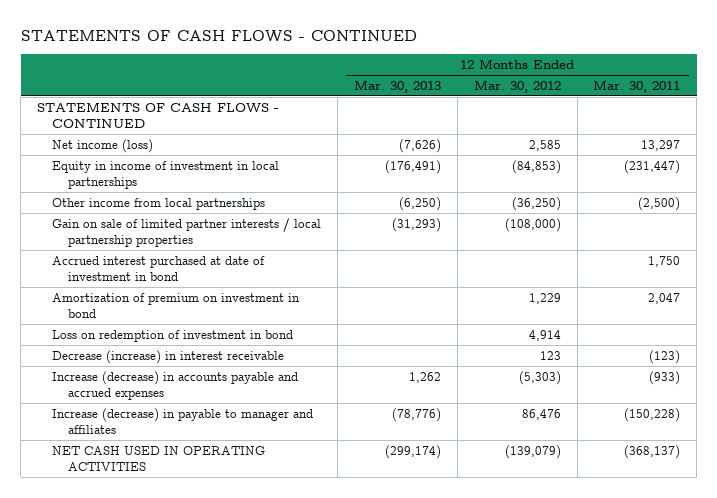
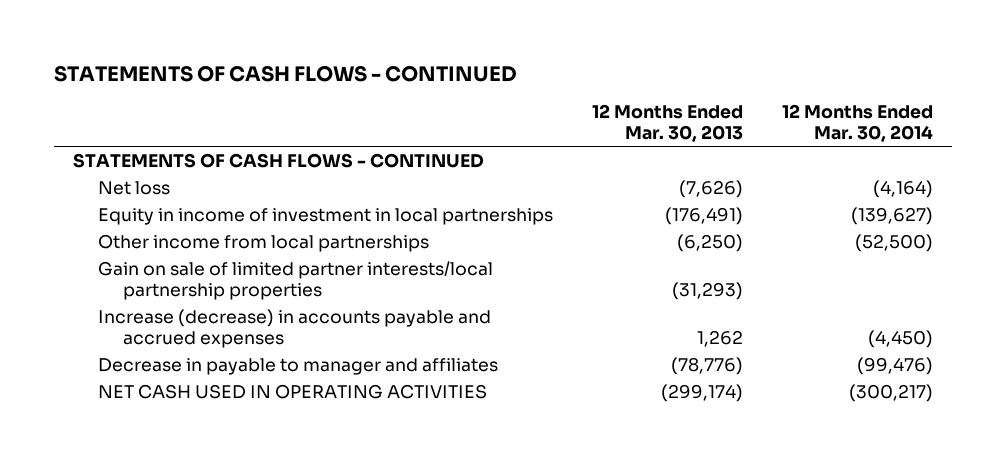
- | 12 Months Ended Mar. 30, 2013 | 12 Months Ended Mar. 30, 2012 | 12 Months Ended Mar. 30, 2011
+ | 12 Months Ended Mar. 30, 2013 | 12 Months Ended Mar. 30, 2014
- Net income (loss) | (7,626) | 2,585 | 13,297
+ Net loss | (7,626) | (4,164)
- Gain on sale of limited partner interests / local partnership properties | (31,293) | (108,000) |
- Accrued interest purchased at date of investment in bond | | | 1,750
- Amortization of premium on investment in bond | | 1,229 | 2,047
- Loss on redemption of investment in bond | | 4,914 |
- Decrease (increase) in interest receivable | | 123 | (123)
+ Gain on sale of limited partner interests/local partnership properties | (31,293) |
- Increase (decrease) in payable to manager and affiliates | (78,776) | 86,476 | (150,228)
+ Decrease in payable to manager and affiliates | (78,776) | (99,476)

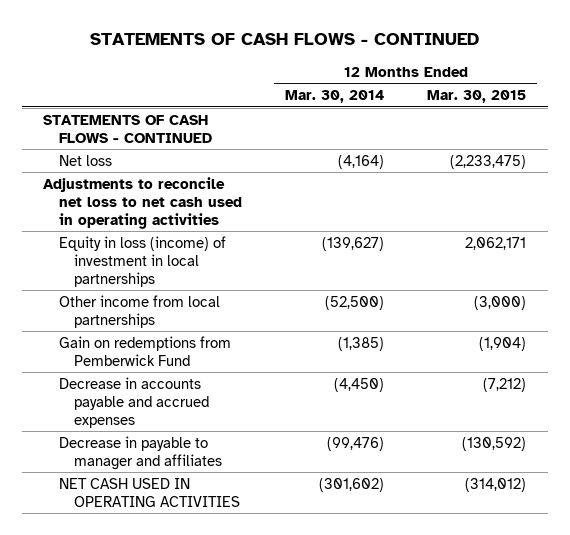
- | 12 Months Ended Mar. 30, 2013 | 12 Months Ended Mar. 30, 2014
+ | 12 Months Ended Mar. 30, 2014 | 12 Months Ended Mar. 30, 2015
- Equity in income of investment in local partnerships | (176,491) | (139,627)
+ Adjustments to reconcile net loss to net cash used in operating activities
+ Equity in loss (income) of investment in local partnerships | (139,627) | 2,062,171
- Gain on sale of limited partner interests/local partnership properties | (31,293) |
- Increase (decrease) in accounts payable and accrued expenses | 1,262 | (4,450)
+ Gain on redemptions from Pemberwick Fund | (1,385) | (1,904)
+ Decrease in accounts payable and accrued expenses | (4,450) | (7,212)
- NET CASH USED IN OPERATING ACTIVITIES | (299,174) | (300,217)
+ NET CASH USED IN OPERATING ACTIVITIES | (301,602) | (314,012)

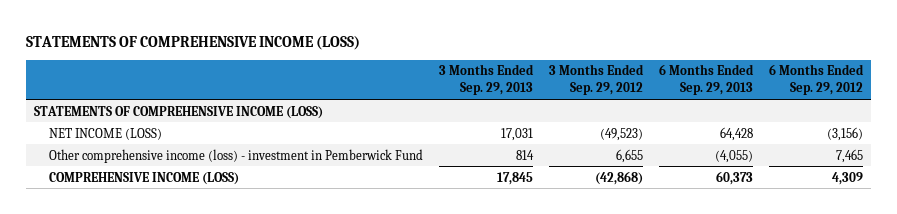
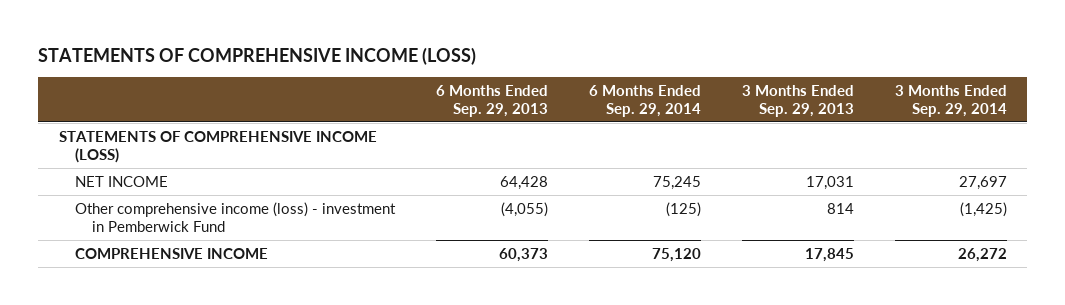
- | 3 Months Ended Sep. 29, 2013 | 3 Months Ended Sep. 29, 2012 | 6 Months Ended Sep. 29, 2013 | 6 Months Ended Sep. 29, 2012
+ | 6 Months Ended Sep. 29, 2013 | 6 Months Ended Sep. 29, 2014 | 3 Months Ended Sep. 29, 2013 | 3 Months Ended Sep. 29, 2014
- NET INCOME (LOSS) | 17,031 | (49,523) | 64,428 | (3,156)
+ NET INCOME | 64,428 | 75,245 | 17,031 | 27,697
- COMPREHENSIVE INCOME (LOSS) | 17,845 | (42,868) | 60,373 | 4,309
+ COMPREHENSIVE INCOME | 60,373 | 75,120 | 17,845 | 26,272

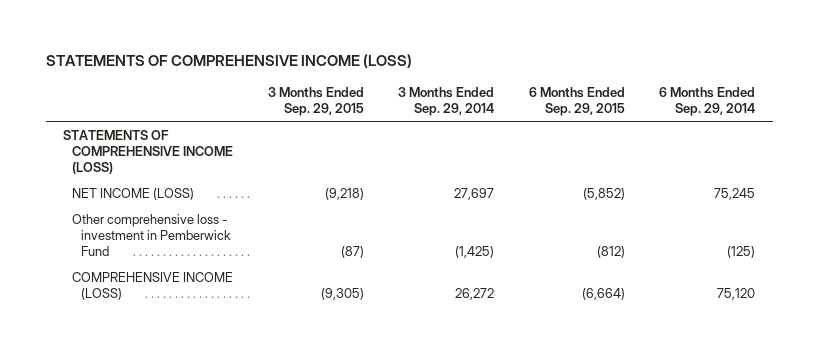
- | 6 Months Ended Sep. 29, 2013 | 6 Months Ended Sep. 29, 2014 | 3 Months Ended Sep. 29, 2013 | 3 Months Ended Sep. 29, 2014
+ | 3 Months Ended Sep. 29, 2015 | 3 Months Ended Sep. 29, 2014 | 6 Months Ended Sep. 29, 2015 | 6 Months Ended Sep. 29, 2014
- NET INCOME | 64,428 | 75,245 | 17,031 | 27,697
- Other comprehensive income (loss) - investment in Pemberwick Fund | (4,055) | (125) | 814 | (1,425)
- COMPREHENSIVE INCOME | 60,373 | 75,120 | 17,845 | 26,272
+ NET INCOME (LOSS) | (9,218) | 27,697 | (5,852) | 75,245
+ Other comprehensive loss - investment in Pemberwick Fund | (87) | (1,425) | (812) | (125)
+ COMPREHENSIVE INCOME (LOSS) | (9,305) | 26,272 | (6,664) | 75,120

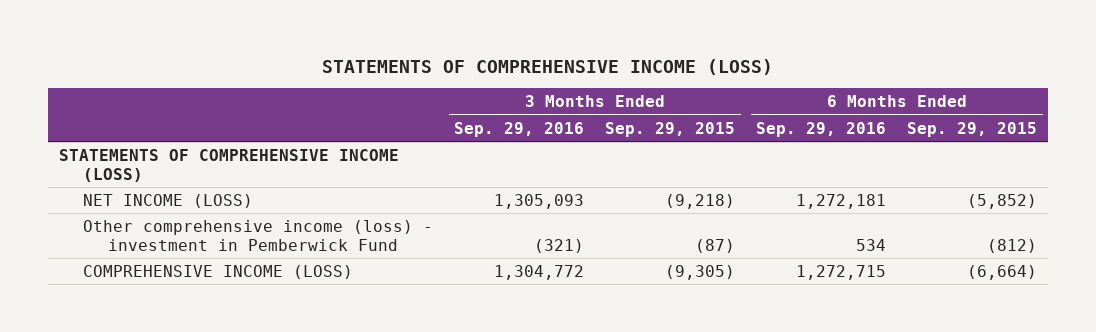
- | 3 Months Ended Sep. 29, 2015 | 3 Months Ended Sep. 29, 2014 | 6 Months Ended Sep. 29, 2015 | 6 Months Ended Sep. 29, 2014
+ | 3 Months Ended Sep. 29, 2016 | 3 Months Ended Sep. 29, 2015 | 6 Months Ended Sep. 29, 2016 | 6 Months Ended Sep. 29, 2015
- Other comprehensive loss - investment in Pemberwick Fund | (87) | (1,425) | (812) | (125)
+ Other comprehensive income (loss) - investment in Pemberwick Fund | (321) | (87) | 534 | (812)

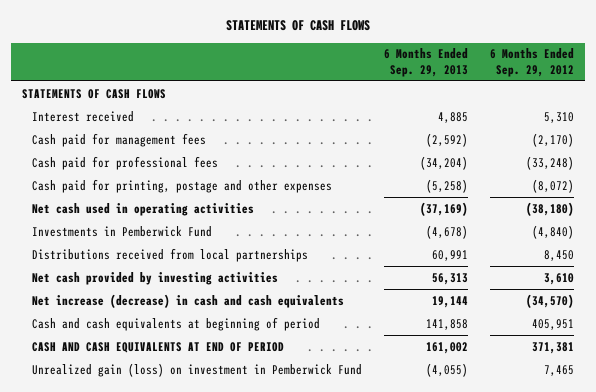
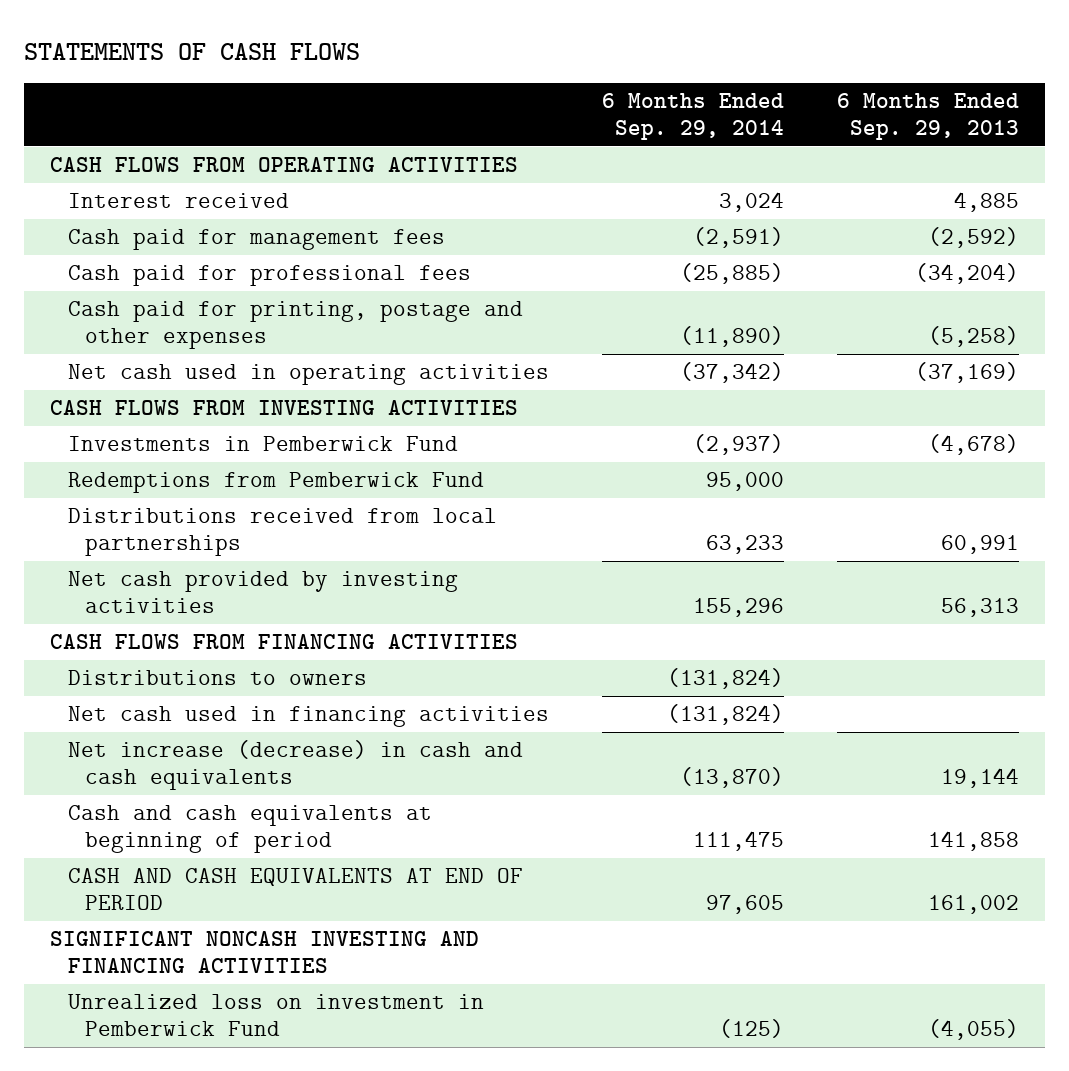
- | 6 Months Ended Sep. 29, 2013 | 6 Months Ended Sep. 29, 2012
+ | 6 Months Ended Sep. 29, 2014 | 6 Months Ended Sep. 29, 2013
- STATEMENTS OF CASH FLOWS
+ CASH FLOWS FROM OPERATING ACTIVITIES
+ CASH FLOWS FROM INVESTING ACTIVITIES
+ Redemptions from Pemberwick Fund | 95,000 |
+ CASH FLOWS FROM FINANCING ACTIVITIES
+ Distributions to owners | (131,824) |
+ Net cash used in financing activities | (131,824) |
- Unrealized gain (loss) on investment in Pemberwick Fund | (4,055) | 7,465
+ SIGNIFICANT NONCASH INVESTING AND FINANCING ACTIVITIES
+ Unrealized loss on investment in Pemberwick Fund | (125) | (4,055)

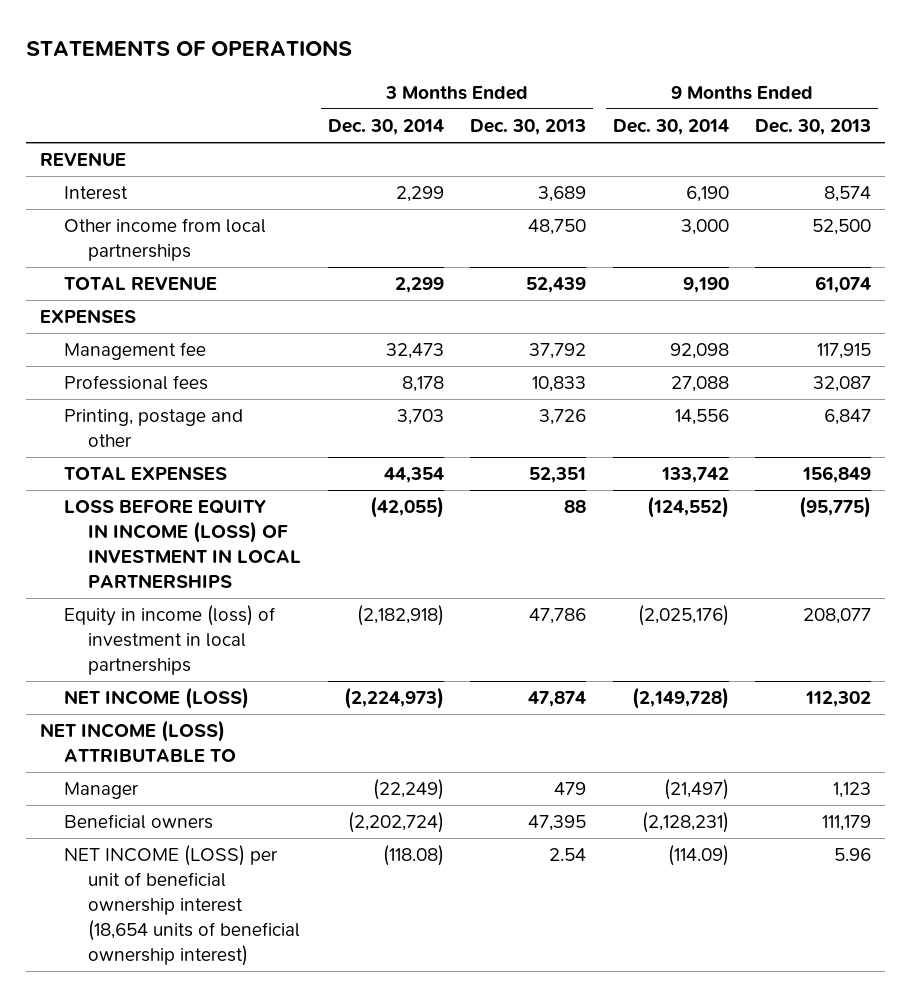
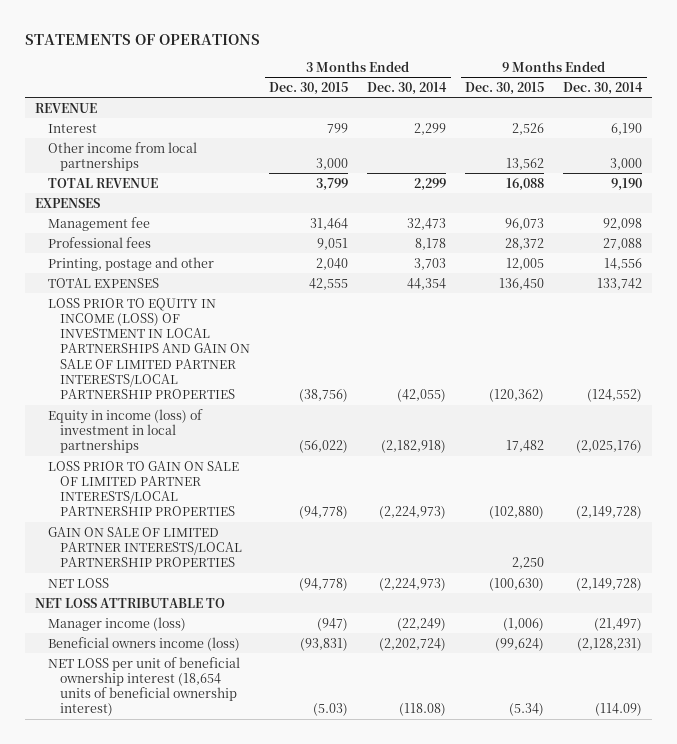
- | 3 Months Ended Dec. 30, 2014 | 3 Months Ended Dec. 30, 2013 | 9 Months Ended Dec. 30, 2014 | 9 Months Ended Dec. 30, 2013
+ | 3 Months Ended Dec. 30, 2015 | 3 Months Ended Dec. 30, 2014 | 9 Months Ended Dec. 30, 2015 | 9 Months Ended Dec. 30, 2014
- LOSS BEFORE EQUITY IN INCOME (LOSS) OF INVESTMENT IN LOCAL PARTNERSHIPS | (42,055) | 88 | (124,552) | (95,775)
+ LOSS PRIOR TO EQUITY IN INCOME (LOSS) OF INVESTMENT IN LOCAL PARTNERSHIPS AND GAIN ON SALE OF LIMITED PARTNER INTERESTS/LOCAL PARTNERSHIP PROPERTIES | (38,756) | (42,055) | (120,362) | (124,552)
- NET INCOME (LOSS) | (2,224,973) | 47,874 | (2,149,728) | 112,302
- NET INCOME (LOSS) ATTRIBUTABLE TO
- Manager | (22,249) | 479 | (21,497) | 1,123
- Beneficial owners | (2,202,724) | 47,395 | (2,128,231) | 111,179
- NET INCOME (LOSS) per unit of beneficial ownership interest (18,654 units of beneficial ownership interest) | (118.08) | 2.54 | (114.09) | 5.96
+ LOSS PRIOR TO GAIN ON SALE OF LIMITED PARTNER INTERESTS/LOCAL PARTNERSHIP PROPERTIES | (94,778) | (2,224,973) | (102,880) | (2,149,728)
+ GAIN ON SALE OF LIMITED PARTNER INTERESTS/LOCAL PARTNERSHIP PROPERTIES | | | 2,250 |
+ NET LOSS | (94,778) | (2,224,973) | (100,630) | (2,149,728)
+ NET LOSS ATTRIBUTABLE TO
+ Manager income (loss) | (947) | (22,249) | (1,006) | (21,497)
+ Beneficial owners income (loss) | (93,831) | (2,202,724) | (99,624) | (2,128,231)
+ NET LOSS per unit of beneficial ownership interest (18,654 units of beneficial ownership interest) | (5.03) | (118.08) | (5.34) | (114.09)

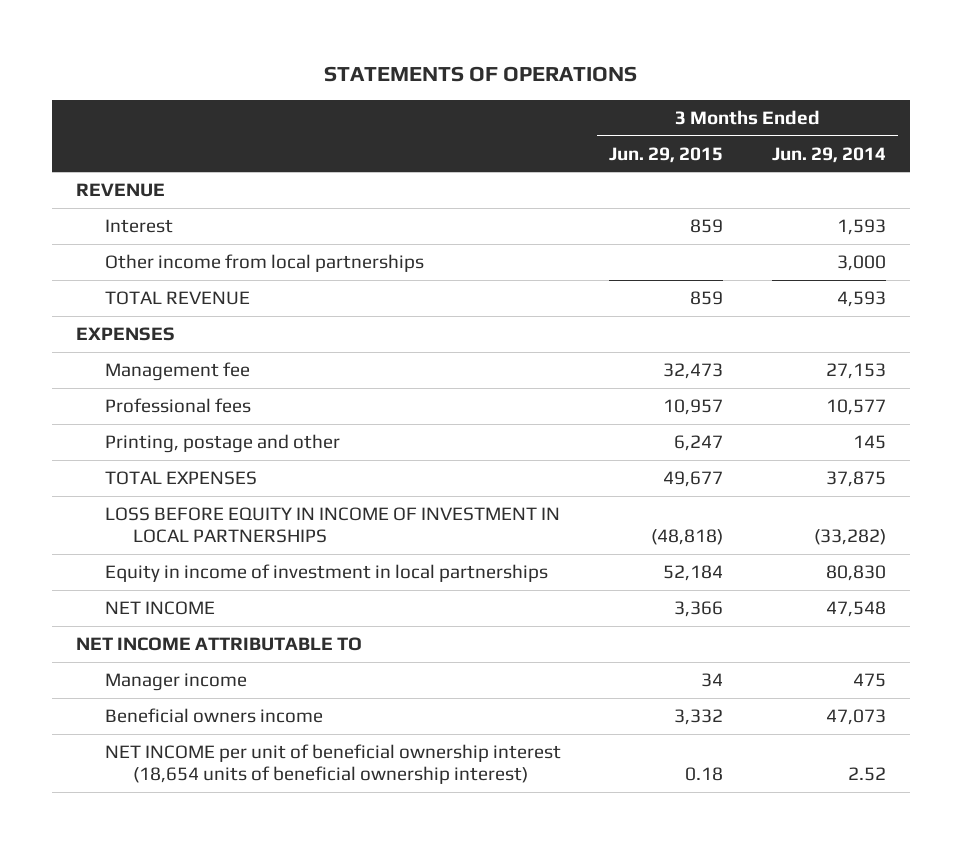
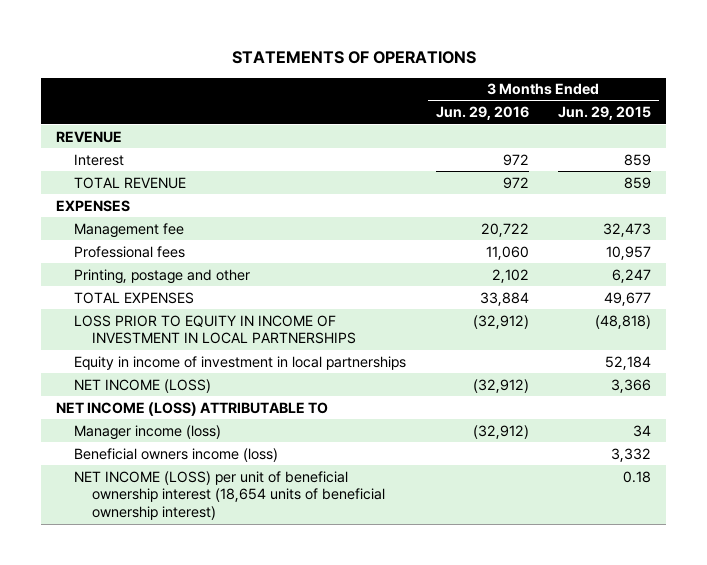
- | 3 Months Ended Jun. 29, 2015 | 3 Months Ended Jun. 29, 2014
+ | 3 Months Ended Jun. 29, 2016 | 3 Months Ended Jun. 29, 2015
- Other income from local partnerships | | 3,000
- LOSS BEFORE EQUITY IN INCOME OF INVESTMENT IN LOCAL PARTNERSHIPS | (48,818) | (33,282)
+ LOSS PRIOR TO EQUITY IN INCOME OF INVESTMENT IN LOCAL PARTNERSHIPS | (32,912) | (48,818)
- NET INCOME | 3,366 | 47,548
- NET INCOME ATTRIBUTABLE TO
- Manager income | 34 | 475
- Beneficial owners income | 3,332 | 47,073
- NET INCOME per unit of beneficial ownership interest (18,654 units of beneficial ownership interest) | 0.18 | 2.52
+ NET INCOME (LOSS) | (32,912) | 3,366
+ NET INCOME (LOSS) ATTRIBUTABLE TO
+ Manager income (loss) | (32,912) | 34
+ Beneficial owners income (loss) | | 3,332
+ NET INCOME (LOSS) per unit of beneficial ownership interest (18,654 units of beneficial ownership interest) | | 0.18

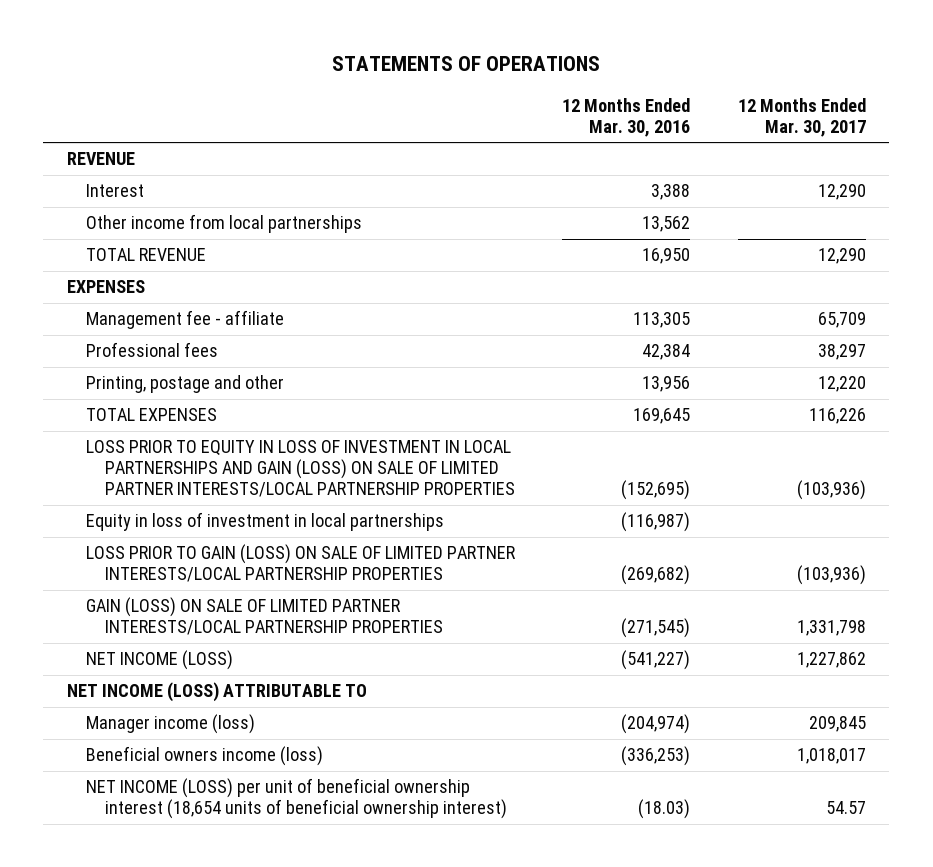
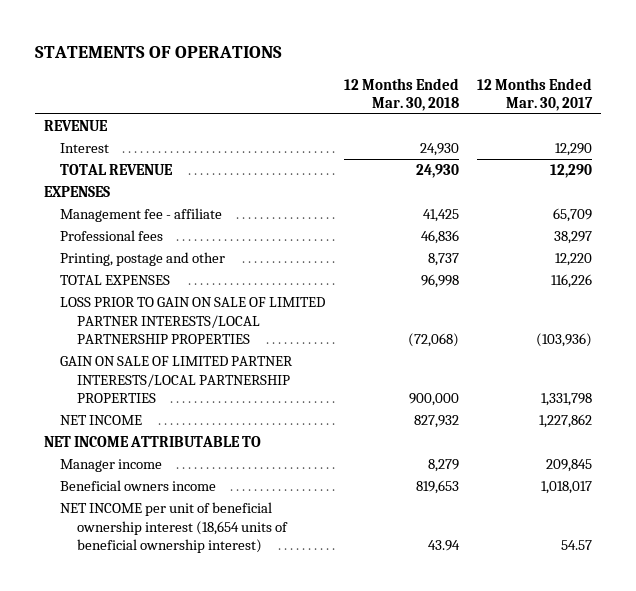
- | 12 Months Ended Mar. 30, 2016 | 12 Months Ended Mar. 30, 2017
+ | 12 Months Ended Mar. 30, 2018 | 12 Months Ended Mar. 30, 2017
- Other income from local partnerships | 13,562 |
- LOSS PRIOR TO EQUITY IN LOSS OF INVESTMENT IN LOCAL PARTNERSHIPS AND GAIN (LOSS) ON SALE OF LIMITED PARTNER INTERESTS/LOCAL PARTNERSHIP PROPERTIES | (152,695) | (103,936)
- Equity in loss of investment in local partnerships | (116,987) |
- LOSS PRIOR TO GAIN (LOSS) ON SALE OF LIMITED PARTNER INTERESTS/LOCAL PARTNERSHIP PROPERTIES | (269,682) | (103,936)
- GAIN (LOSS) ON SALE OF LIMITED PARTNER INTERESTS/LOCAL PARTNERSHIP PROPERTIES | (271,545) | 1,331,798
- NET INCOME (LOSS) | (541,227) | 1,227,862
- NET INCOME (LOSS) ATTRIBUTABLE TO
- Manager income (loss) | (204,974) | 209,845
- Beneficial owners income (loss) | (336,253) | 1,018,017
- NET INCOME (LOSS) per unit of beneficial ownership interest (18,654 units of beneficial ownership interest) | (18.03) | 54.57
+ LOSS PRIOR TO GAIN ON SALE OF LIMITED PARTNER INTERESTS/LOCAL PARTNERSHIP PROPERTIES | (72,068) | (103,936)
+ GAIN ON SALE OF LIMITED PARTNER INTERESTS/LOCAL PARTNERSHIP PROPERTIES | 900,000 | 1,331,798
+ NET INCOME | 827,932 | 1,227,862
+ NET INCOME ATTRIBUTABLE TO
+ Manager income | 8,279 | 209,845
+ Beneficial owners income | 819,653 | 1,018,017
+ NET INCOME per unit of beneficial ownership interest (18,654 units of beneficial ownership interest) | 43.94 | 54.57

